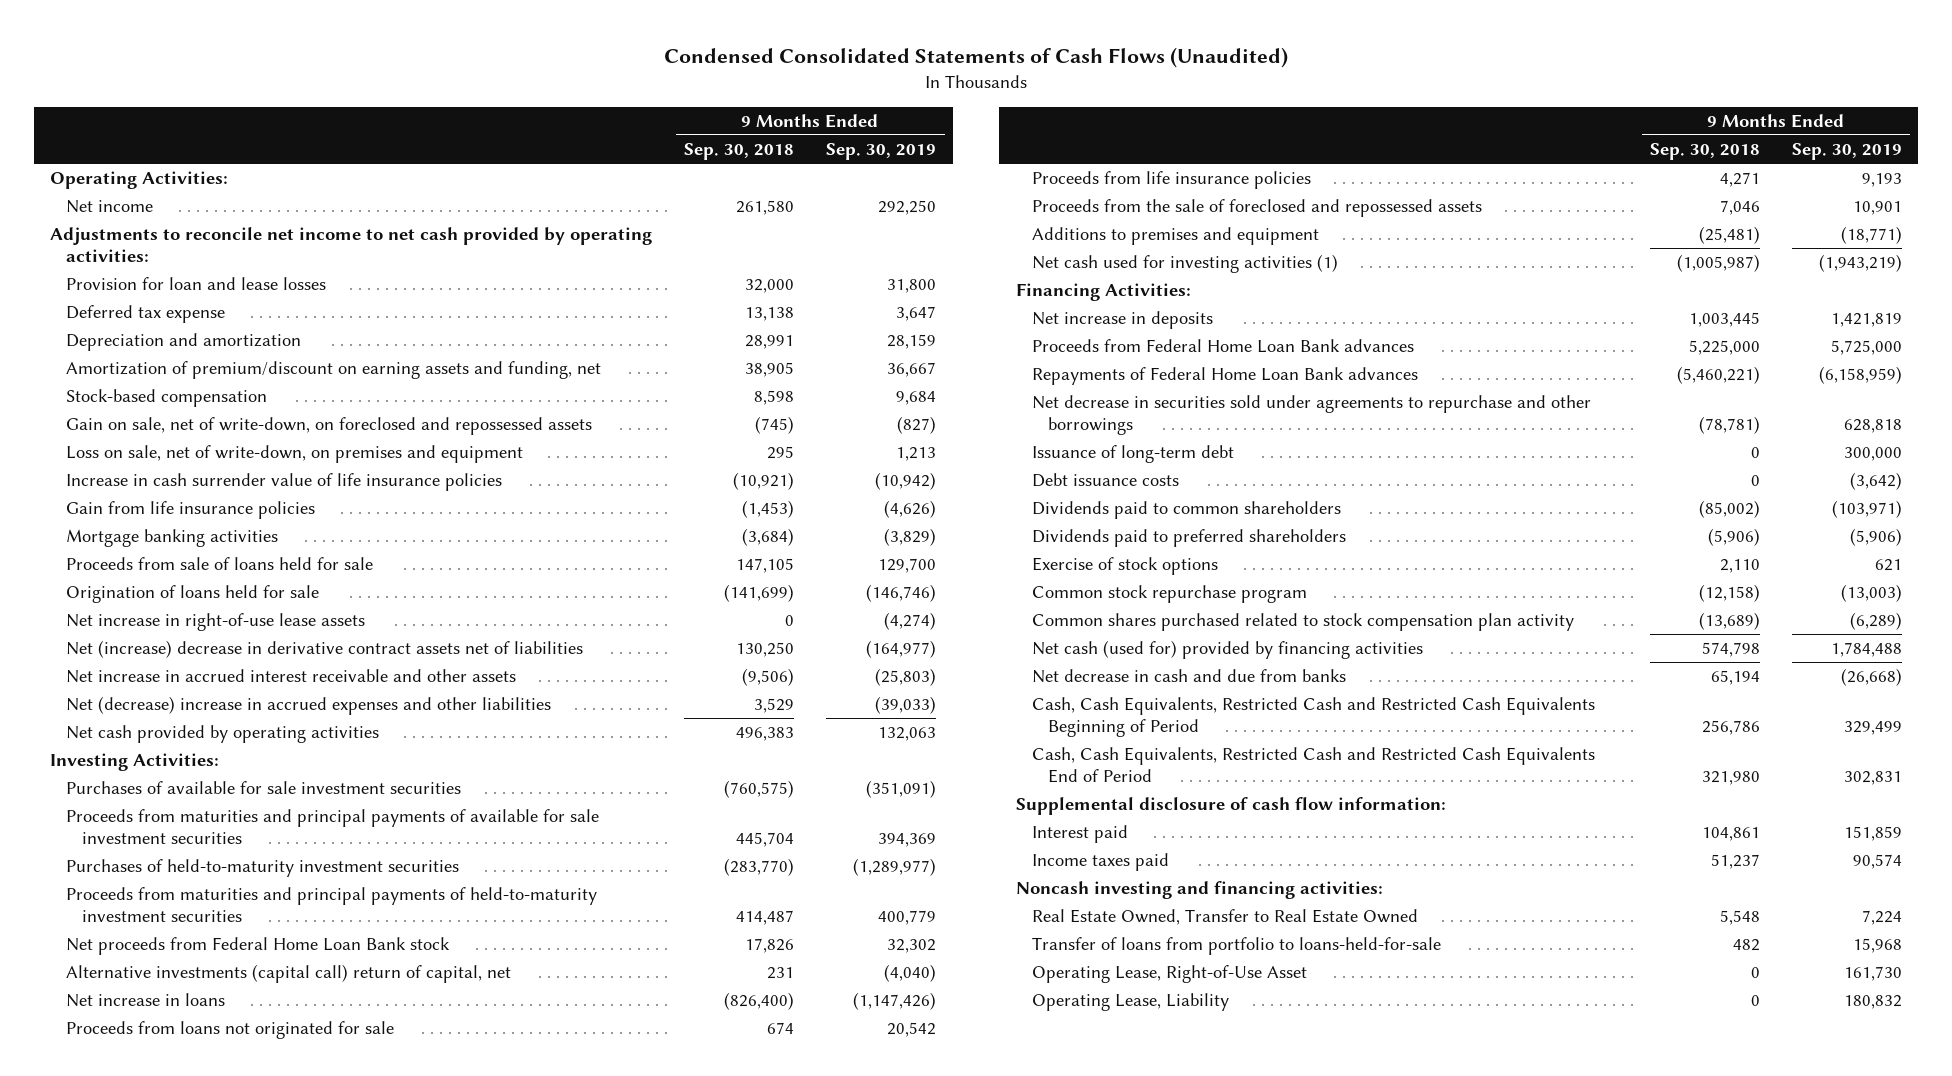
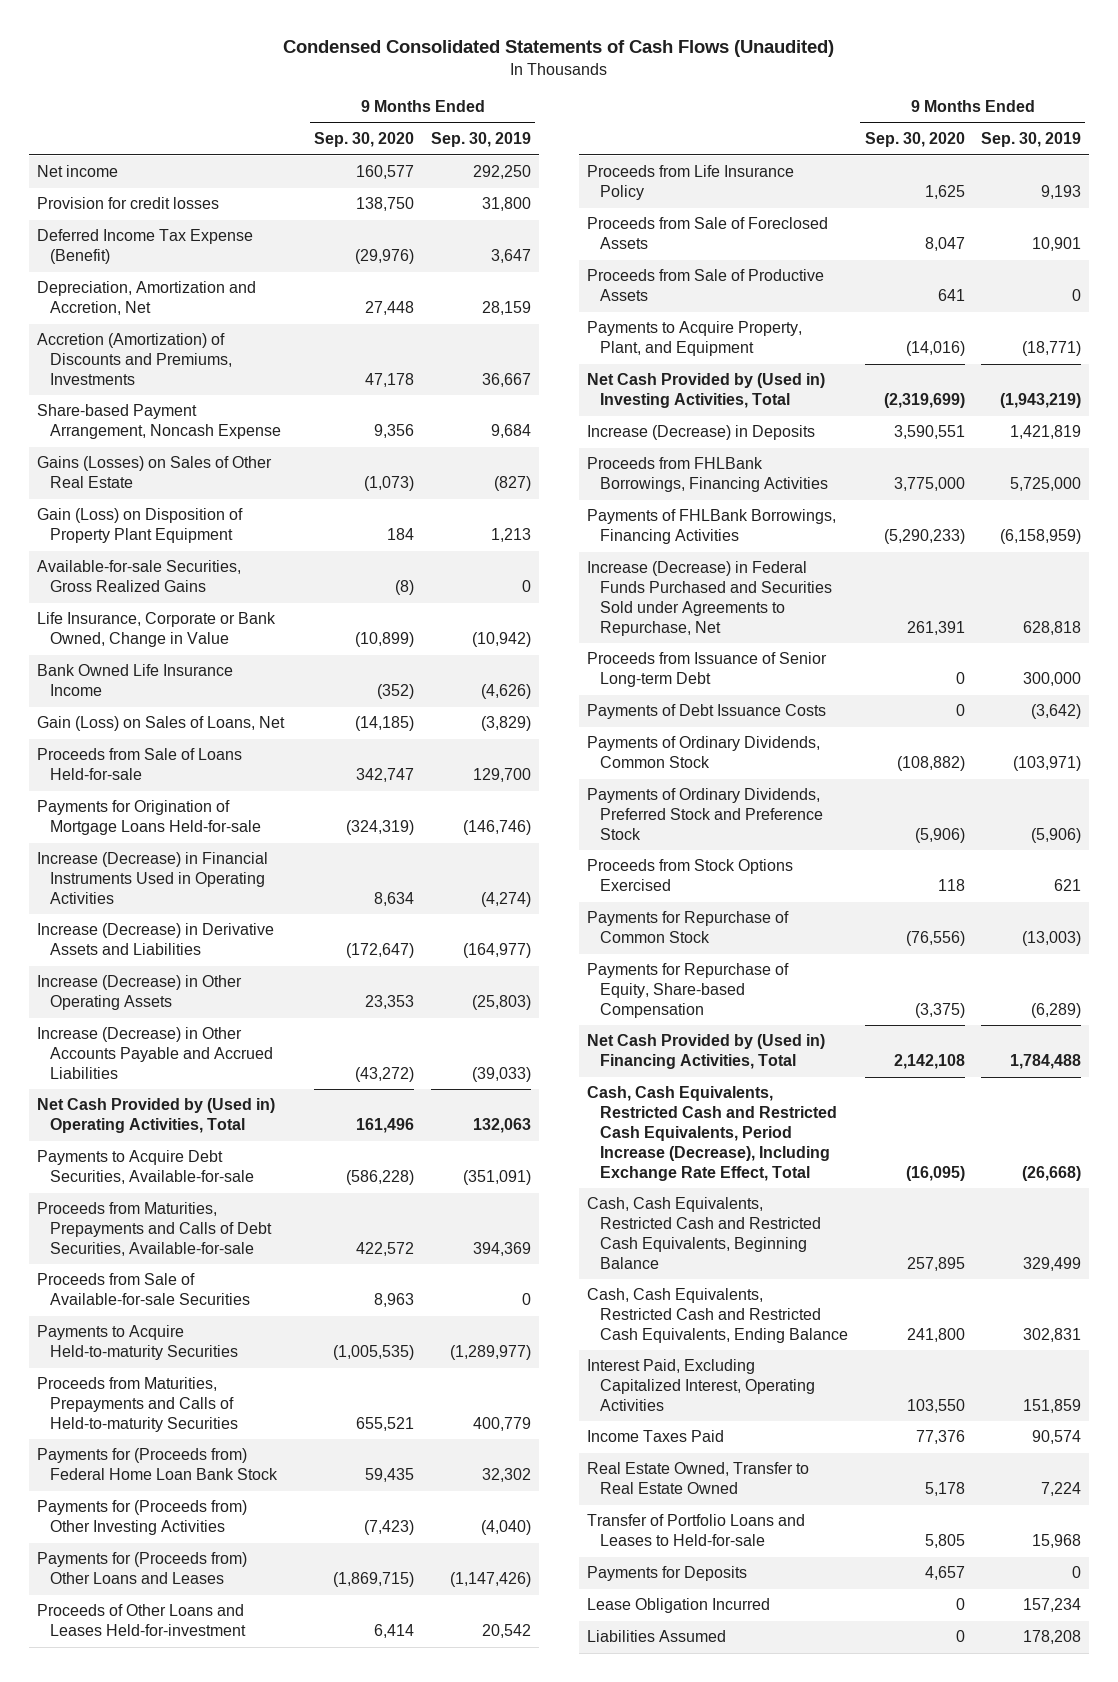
- | 9 Months Ended Sep. 30, 2018 | 9 Months Ended Sep. 30, 2019
+ | 9 Months Ended Sep. 30, 2020 | 9 Months Ended Sep. 30, 2019
- Operating Activities:
- Adjustments to reconcile net income to net cash provided by operating activities:
- Provision for loan and lease losses | 32,000 | 31,800
- Deferred tax expense | 13,138 | 3,647
- Depreciation and amortization | 28,991 | 28,159
- Amortization of premium/discount on earning assets and funding, net | 38,905 | 36,667
- Stock-based compensation | 8,598 | 9,684
- Gain on sale, net of write-down, on foreclosed and repossessed assets | (745) | (827)
- Loss on sale, net of write-down, on premises and equipment | 295 | 1,213
- Increase in cash surrender value of life insurance policies | (10,921) | (10,942)
- Gain from life insurance policies | (1,453) | (4,626)
- Mortgage banking activities | (3,684) | (3,829)
- Proceeds from sale of loans held for sale | 147,105 | 129,700
- Origination of loans held for sale | (141,699) | (146,746)
- Net increase in right-of-use lease assets | 0 | (4,274)
- Net (increase) decrease in derivative contract assets net of liabilities | 130,250 | (164,977)
- Net increase in accrued interest receivable and other assets | (9,506) | (25,803)
- Net (decrease) increase in accrued expenses and other liabilities | 3,529 | (39,033)
- Net cash provided by operating activities | 496,383 | 132,063
- Investing Activities:
- Purchases of available for sale investment securities | (760,575) | (351,091)
- Proceeds from maturities and principal payments of available for sale investment securities | 445,704 | 394,369
- Purchases of held-to-maturity investment securities | (283,770) | (1,289,977)
- Proceeds from maturities and principal payments of held-to-maturity investment securities | 414,487 | 400,779
- Net proceeds from Federal Home Loan Bank stock | 17,826 | 32,302
- Alternative investments (capital call) return of capital, net | 231 | (4,040)
- Net increase in loans | (826,400) | (1,147,426)
- Proceeds from loans not originated for sale | 674 | 20,542
- Proceeds from life insurance policies | 4,271 | 9,193
- Proceeds from the sale of foreclosed and repossessed assets | 7,046 | 10,901
- Additions to premises and equipment | (25,481) | (18,771)
- Net cash used for investing activities (1) | (1,005,987) | (1,943,219)
- Financing Activities:
- Net increase in deposits | 1,003,445 | 1,421,819
- Proceeds from Federal Home Loan Bank advances | 5,225,000 | 5,725,000
- Repayments of Federal Home Loan Bank advances | (5,460,221) | (6,158,959)
- Net decrease in securities sold under agreements to repurchase and other borrowings | (78,781) | 628,818
- Issuance of long-term debt | 0 | 300,000
- Debt issuance costs | 0 | (3,642)
- Dividends paid to common shareholders | (85,002) | (103,971)
- Dividends paid to preferred shareholders | (5,906) | (5,906)
- Exercise of stock options | 2,110 | 621
- Common stock repurchase program | (12,158) | (13,003)
- Common shares purchased related to stock compensation plan activity | (13,689) | (6,289)
- Net cash (used for) provided by financing activities | 574,798 | 1,784,488
- Net decrease in cash and due from banks | 65,194 | (26,668)
- Cash, Cash Equivalents, Restricted Cash and Restricted Cash Equivalents Beginning of Period | 256,786 | 329,499
- Cash, Cash Equivalents, Restricted Cash and Restricted Cash Equivalents End of Period | 321,980 | 302,831
- Supplemental disclosure of cash flow information:
- Interest paid | 104,861 | 151,859
- Income taxes paid | 51,237 | 90,574
- Noncash investing and financing activities:
+ Provision for credit losses | 138,750 | 31,800
+ Deferred Income Tax Expense (Benefit) | (29,976) | 3,647
+ Depreciation, Amortization and Accretion, Net | 27,448 | 28,159
+ Accretion (Amortization) of Discounts and Premiums, Investments | 47,178 | 36,667
+ Share-based Payment Arrangement, Noncash Expense | 9,356 | 9,684
+ Gains (Losses) on Sales of Other Real Estate | (1,073) | (827)
+ Gain (Loss) on Disposition of Property Plant Equipment | 184 | 1,213
+ Available-for-sale Securities, Gross Realized Gains | (8) | 0
+ Life Insurance, Corporate or Bank Owned, Change in Value | (10,899) | (10,942)
+ Bank Owned Life Insurance Income | (352) | (4,626)
+ Gain (Loss) on Sales of Loans, Net | (14,185) | (3,829)
+ Proceeds from Sale of Loans Held-for-sale | 342,747 | 129,700
+ Payments for Origination of Mortgage Loans Held-for-sale | (324,319) | (146,746)
+ Increase (Decrease) in Financial Instruments Used in Operating Activities | 8,634 | (4,274)
+ Increase (Decrease) in Derivative Assets and Liabilities | (172,647) | (164,977)
+ Increase (Decrease) in Other Operating Assets | 23,353 | (25,803)
+ Increase (Decrease) in Other Accounts Payable and Accrued Liabilities | (43,272) | (39,033)
+ Net Cash Provided by (Used in) Operating Activities, Total | 161,496 | 132,063
+ Payments to Acquire Debt Securities, Available-for-sale | (586,228) | (351,091)
+ Proceeds from Maturities, Prepayments and Calls of Debt Securities, Available-for-sale | 422,572 | 394,369
+ Proceeds from Sale of Available-for-sale Securities | 8,963 | 0
+ Payments to Acquire Held-to-maturity Securities | (1,005,535) | (1,289,977)
+ Proceeds from Maturities, Prepayments and Calls of Held-to-maturity Securities | 655,521 | 400,779
+ Payments for (Proceeds from) Federal Home Loan Bank Stock | 59,435 | 32,302
+ Payments for (Proceeds from) Other Investing Activities | (7,423) | (4,040)
+ Payments for (Proceeds from) Other Loans and Leases | (1,869,715) | (1,147,426)
+ Proceeds of Other Loans and Leases Held-for-investment | 6,414 | 20,542
+ Proceeds from Life Insurance Policy | 1,625 | 9,193
+ Proceeds from Sale of Foreclosed Assets | 8,047 | 10,901
+ Proceeds from Sale of Productive Assets | 641 | 0
+ Payments to Acquire Property, Plant, and Equipment | (14,016) | (18,771)
+ Net Cash Provided by (Used in) Investing Activities, Total | (2,319,699) | (1,943,219)
+ Increase (Decrease) in Deposits | 3,590,551 | 1,421,819
+ Proceeds from FHLBank Borrowings, Financing Activities | 3,775,000 | 5,725,000
+ Payments of FHLBank Borrowings, Financing Activities | (5,290,233) | (6,158,959)
+ Increase (Decrease) in Federal Funds Purchased and Securities Sold under Agreements to Repurchase, Net | 261,391 | 628,818
+ Proceeds from Issuance of Senior Long-term Debt | 0 | 300,000
+ Payments of Debt Issuance Costs | 0 | (3,642)
+ Payments of Ordinary Dividends, Common Stock | (108,882) | (103,971)
+ Payments of Ordinary Dividends, Preferred Stock and Preference Stock | (5,906) | (5,906)
+ Proceeds from Stock Options Exercised | 118 | 621
+ Payments for Repurchase of Common Stock | (76,556) | (13,003)
+ Payments for Repurchase of Equity, Share-based Compensation | (3,375) | (6,289)
+ Net Cash Provided by (Used in) Financing Activities, Total | 2,142,108 | 1,784,488
+ Cash, Cash Equivalents, Restricted Cash and Restricted Cash Equivalents, Period Increase (Decrease), Including Exchange Rate Effect, Total | (16,095) | (26,668)
+ Cash, Cash Equivalents, Restricted Cash and Restricted Cash Equivalents, Beginning Balance | 257,895 | 329,499
+ Cash, Cash Equivalents, Restricted Cash and Restricted Cash Equivalents, Ending Balance | 241,800 | 302,831
+ Interest Paid, Excluding Capitalized Interest, Operating Activities | 103,550 | 151,859
+ Income Taxes Paid | 77,376 | 90,574
- Transfer of loans from portfolio to loans-held-for-sale | 482 | 15,968
- Operating Lease, Right-of-Use Asset | 0 | 161,730
- Operating Lease, Liability | 0 | 180,832
+ Transfer of Portfolio Loans and Leases to Held-for-sale | 5,805 | 15,968
+ Payments for Deposits | 4,657 | 0
+ Lease Obligation Incurred | 0 | 157,234
+ Liabilities Assumed | 0 | 178,208

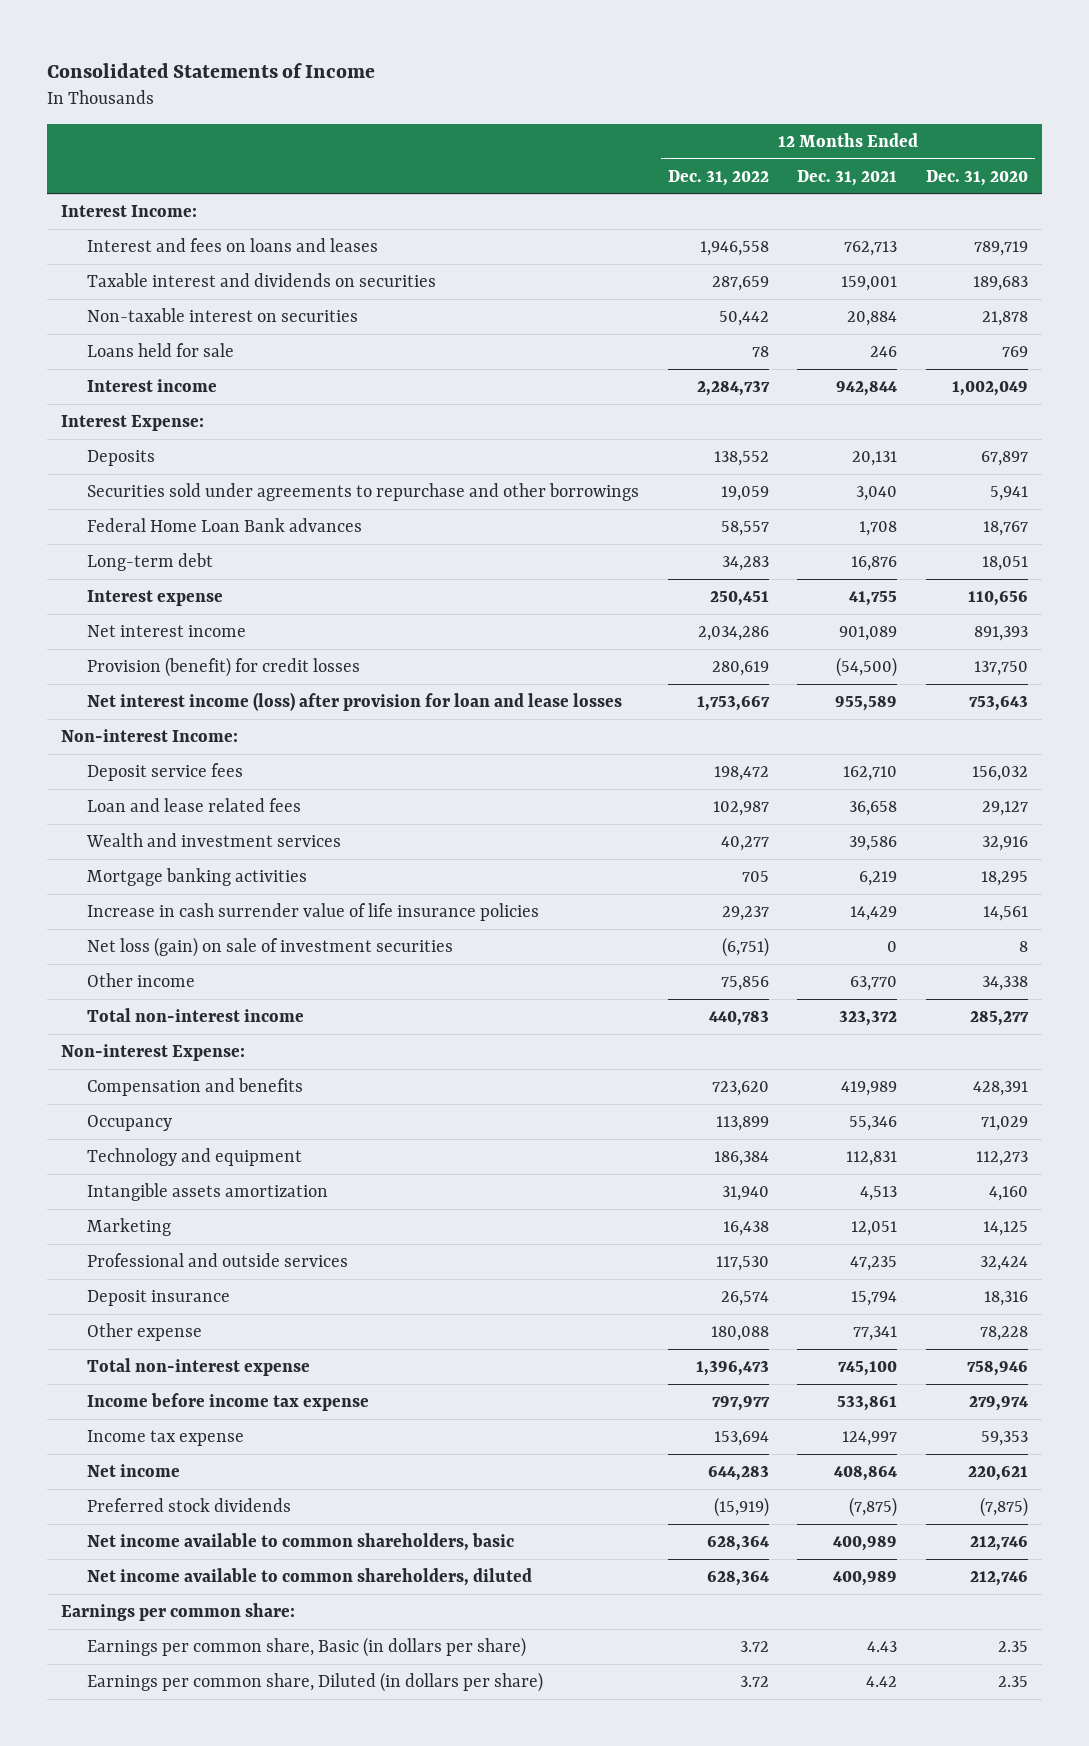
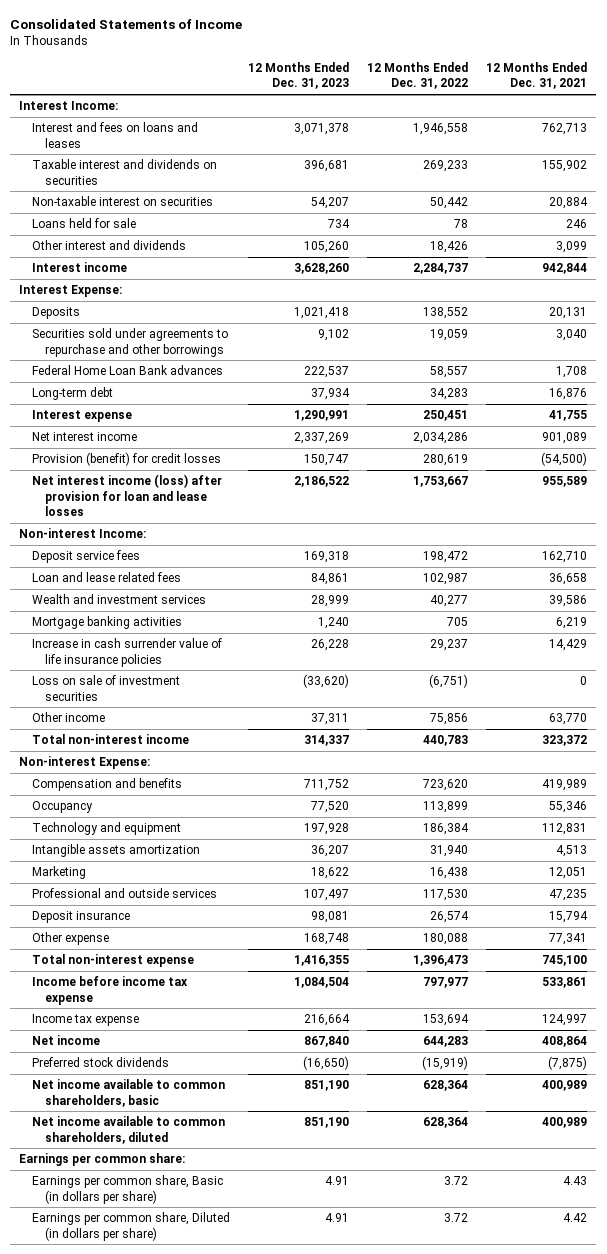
- | 12 Months Ended Dec. 31, 2022 | 12 Months Ended Dec. 31, 2021 | 12 Months Ended Dec. 31, 2020
+ | 12 Months Ended Dec. 31, 2023 | 12 Months Ended Dec. 31, 2022 | 12 Months Ended Dec. 31, 2021
- Taxable interest and dividends on securities | 287,659 | 159,001 | 189,683
+ Taxable interest and dividends on securities | 396,681 | 269,233 | 155,902
+ Other interest and dividends | 105,260 | 18,426 | 3,099
- Net loss (gain) on sale of investment securities | (6,751) | 0 | 8
+ Loss on sale of investment securities | (33,620) | (6,751) | 0

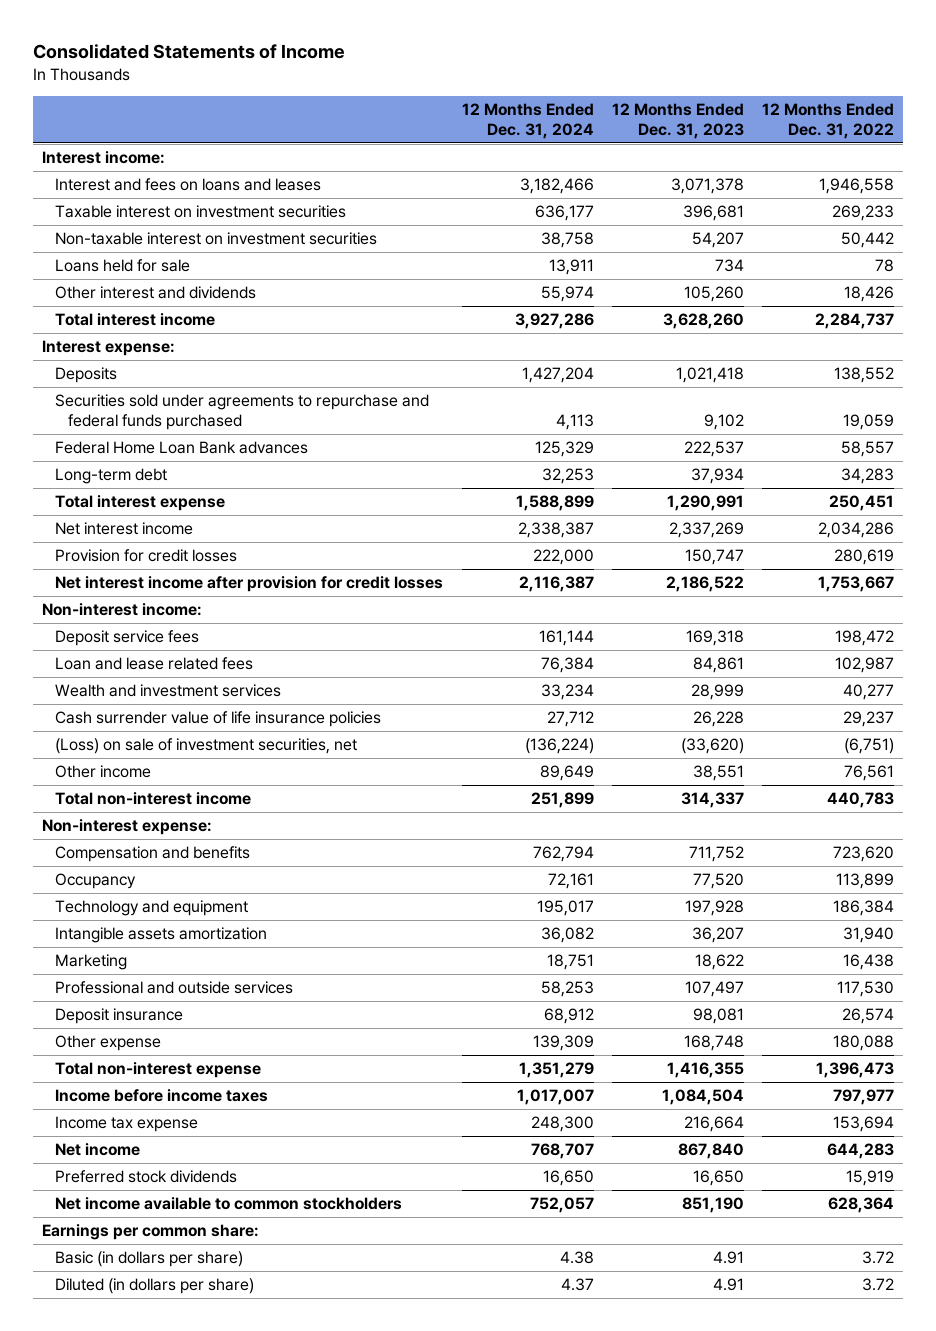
- | 12 Months Ended Dec. 31, 2023 | 12 Months Ended Dec. 31, 2022 | 12 Months Ended Dec. 31, 2021
+ | 12 Months Ended Dec. 31, 2024 | 12 Months Ended Dec. 31, 2023 | 12 Months Ended Dec. 31, 2022
- Interest Income:
+ Interest income:
- Taxable interest and dividends on securities | 396,681 | 269,233 | 155,902
- Non-taxable interest on securities | 54,207 | 50,442 | 20,884
+ Taxable interest on investment securities | 636,177 | 396,681 | 269,233
+ Non-taxable interest on investment securities | 38,758 | 54,207 | 50,442
- Interest income | 3,628,260 | 2,284,737 | 942,844
- Interest Expense:
+ Total interest income | 3,927,286 | 3,628,260 | 2,284,737
+ Interest expense:
- Securities sold under agreements to repurchase and other borrowings | 9,102 | 19,059 | 3,040
+ Securities sold under agreements to repurchase and federal funds purchased | 4,113 | 9,102 | 19,059
- Interest expense | 1,290,991 | 250,451 | 41,755
+ Total interest expense | 1,588,899 | 1,290,991 | 250,451
- Provision (benefit) for credit losses | 150,747 | 280,619 | (54,500)
- Net interest income (loss) after provision for loan and lease losses | 2,186,522 | 1,753,667 | 955,589
- Non-interest Income:
+ Provision for credit losses | 222,000 | 150,747 | 280,619
+ Net interest income after provision for credit losses | 2,116,387 | 2,186,522 | 1,753,667
+ Non-interest income:
- Mortgage banking activities | 1,240 | 705 | 6,219
- Increase in cash surrender value of life insurance policies | 26,228 | 29,237 | 14,429
- Loss on sale of investment securities | (33,620) | (6,751) | 0
- Other income | 37,311 | 75,856 | 63,770
+ Cash surrender value of life insurance policies | 27,712 | 26,228 | 29,237
+ (Loss) on sale of investment securities, net | (136,224) | (33,620) | (6,751)
+ Other income | 89,649 | 38,551 | 76,561
- Non-interest Expense:
+ Non-interest expense:
- Income before income tax expense | 1,084,504 | 797,977 | 533,861
+ Income before income taxes | 1,017,007 | 1,084,504 | 797,977
- Preferred stock dividends | (16,650) | (15,919) | (7,875)
- Net income available to common shareholders, basic | 851,190 | 628,364 | 400,989
- Net income available to common shareholders, diluted | 851,190 | 628,364 | 400,989
+ Preferred stock dividends | 16,650 | 16,650 | 15,919
+ Net income available to common stockholders | 752,057 | 851,190 | 628,364
- Earnings per common share, Basic (in dollars per share) | 4.91 | 3.72 | 4.43
- Earnings per common share, Diluted (in dollars per share) | 4.91 | 3.72 | 4.42
+ Basic (in dollars per share) | 4.38 | 4.91 | 3.72
+ Diluted (in dollars per share) | 4.37 | 4.91 | 3.72

